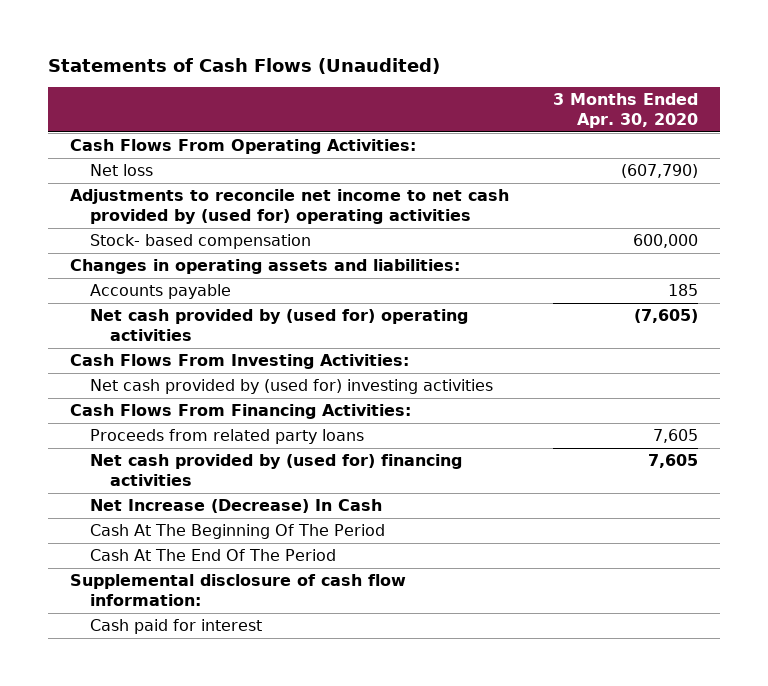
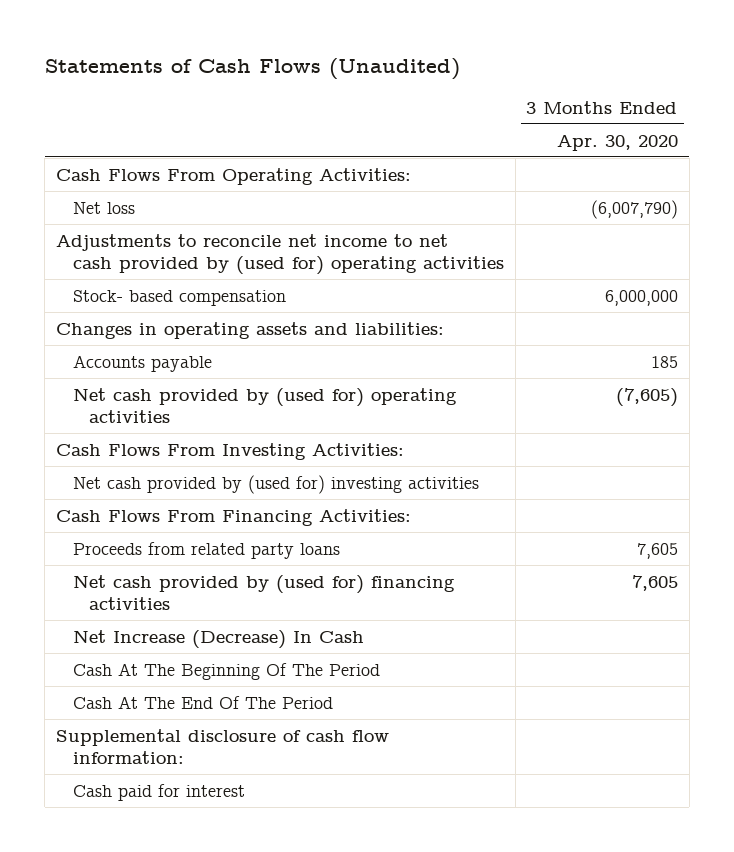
- Net loss | (607,790)
+ Net loss | (6,007,790)
- Stock- based compensation | 600,000
+ Stock- based compensation | 6,000,000

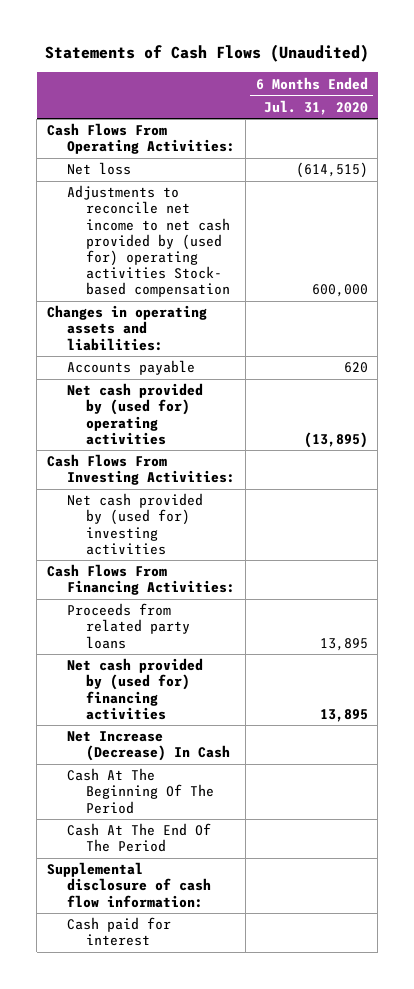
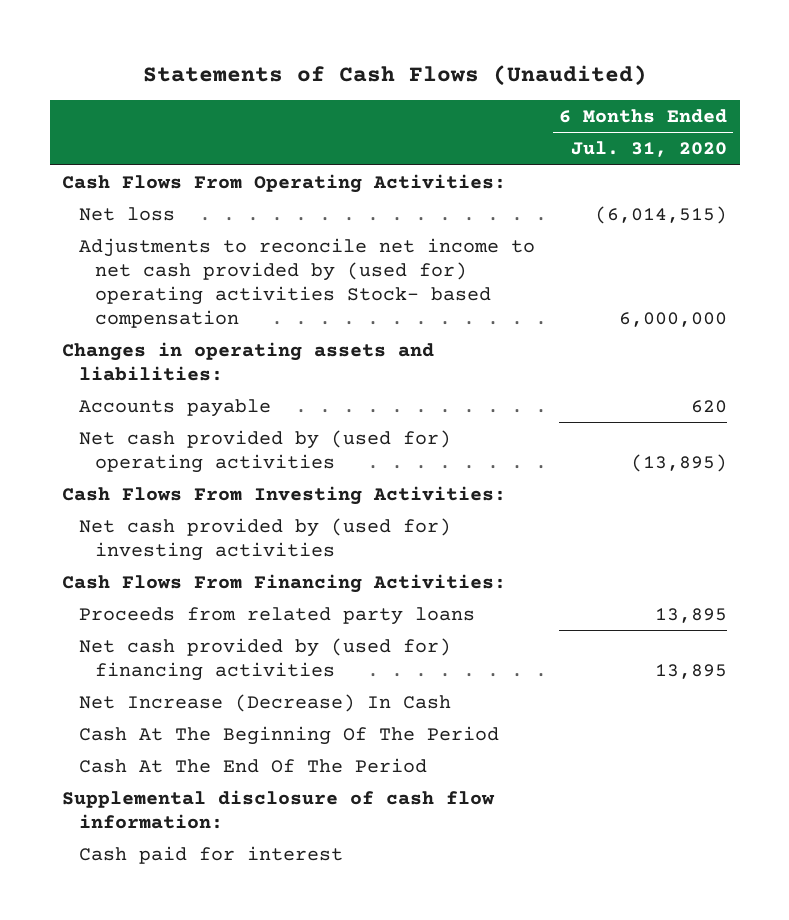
- Net loss | (614,515)
- Adjustments to reconcile net income to net cash provided by (used for) operating activities Stock- based compensation | 600,000
+ Net loss | (6,014,515)
+ Adjustments to reconcile net income to net cash provided by (used for) operating activities Stock- based compensation | 6,000,000

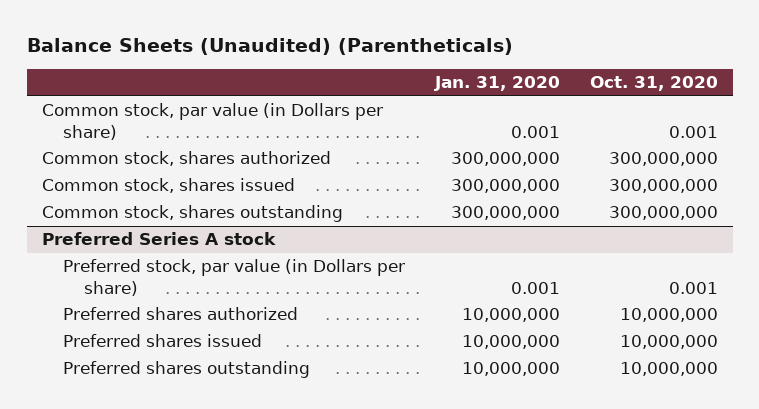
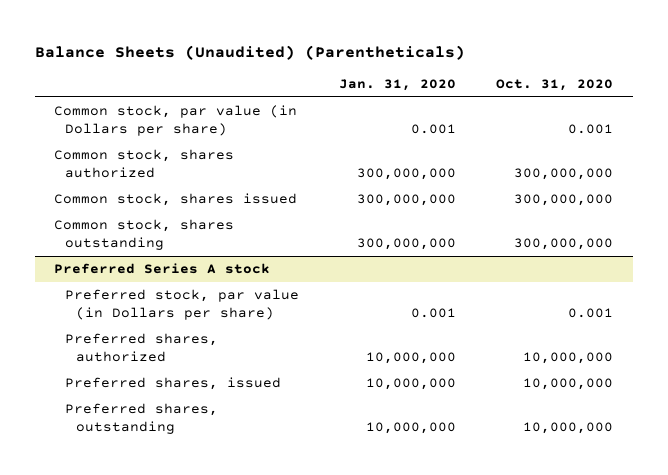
@ Preferred Series A stock
- Preferred shares authorized | 10,000,000 | 10,000,000
- Preferred shares issued | 10,000,000 | 10,000,000
- Preferred shares outstanding | 10,000,000 | 10,000,000
+ Preferred shares, authorized | 10,000,000 | 10,000,000
+ Preferred shares, issued | 10,000,000 | 10,000,000
+ Preferred shares, outstanding | 10,000,000 | 10,000,000

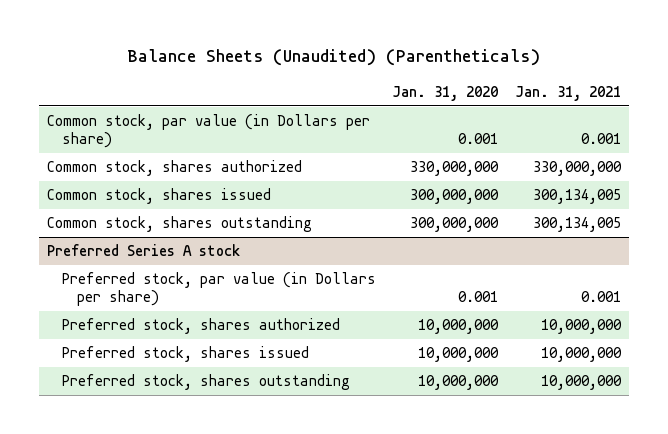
- | Jan. 31, 2020 | Oct. 31, 2020
+ | Jan. 31, 2020 | Jan. 31, 2021
- Common stock, shares authorized | 300,000,000 | 300,000,000
+ Common stock, shares authorized | 330,000,000 | 330,000,000
@ Preferred Series A stock
- Preferred shares, authorized | 10,000,000 | 10,000,000
- Preferred shares, issued | 10,000,000 | 10,000,000
- Preferred shares, outstanding | 10,000,000 | 10,000,000
+ Preferred stock, shares authorized | 10,000,000 | 10,000,000
+ Preferred stock, shares issued | 10,000,000 | 10,000,000
+ Preferred stock, shares outstanding | 10,000,000 | 10,000,000

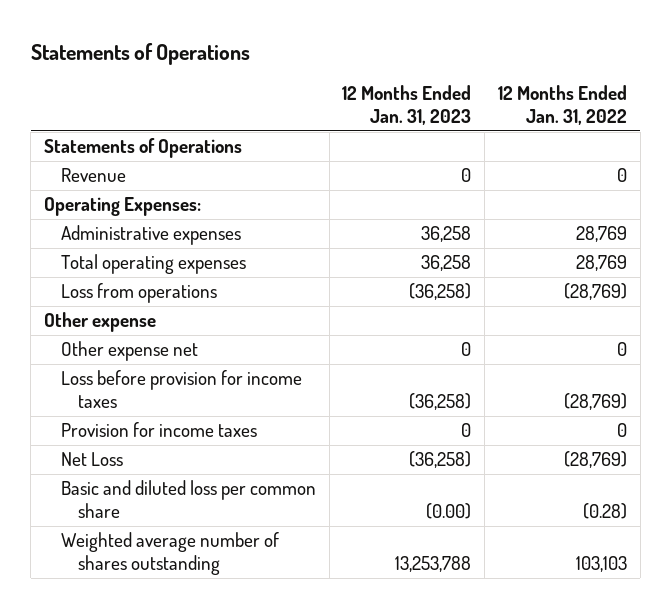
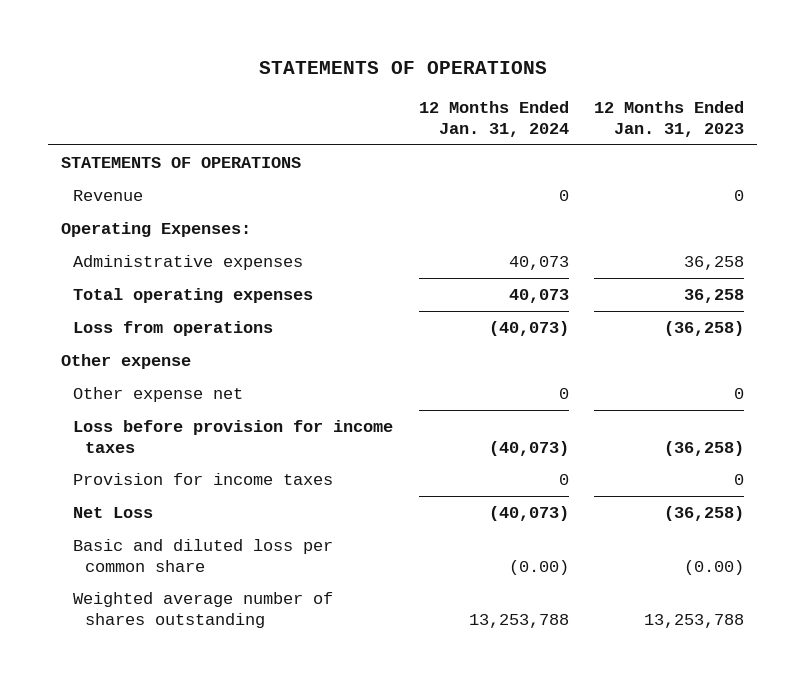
- Statements of Operations
+ STATEMENTS OF OPERATIONS
- | 12 Months Ended Jan. 31, 2023 | 12 Months Ended Jan. 31, 2022
+ | 12 Months Ended Jan. 31, 2024 | 12 Months Ended Jan. 31, 2023
- Statements of Operations
+ STATEMENTS OF OPERATIONS

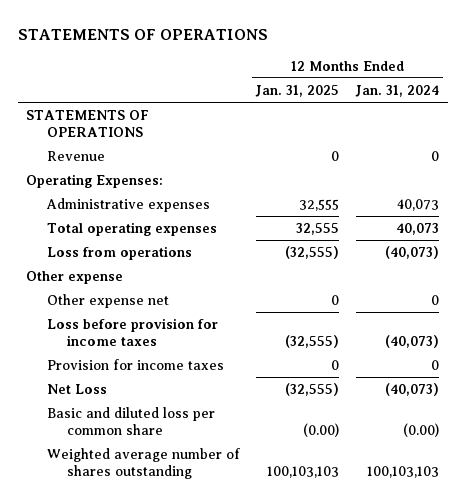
- | 12 Months Ended Jan. 31, 2024 | 12 Months Ended Jan. 31, 2023
+ | 12 Months Ended Jan. 31, 2025 | 12 Months Ended Jan. 31, 2024
- Weighted average number of shares outstanding | 13,253,788 | 13,253,788
+ Weighted average number of shares outstanding | 100,103,103 | 100,103,103

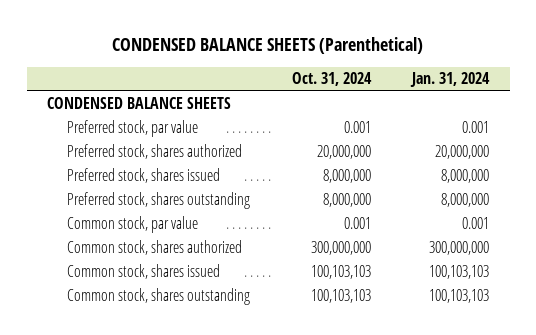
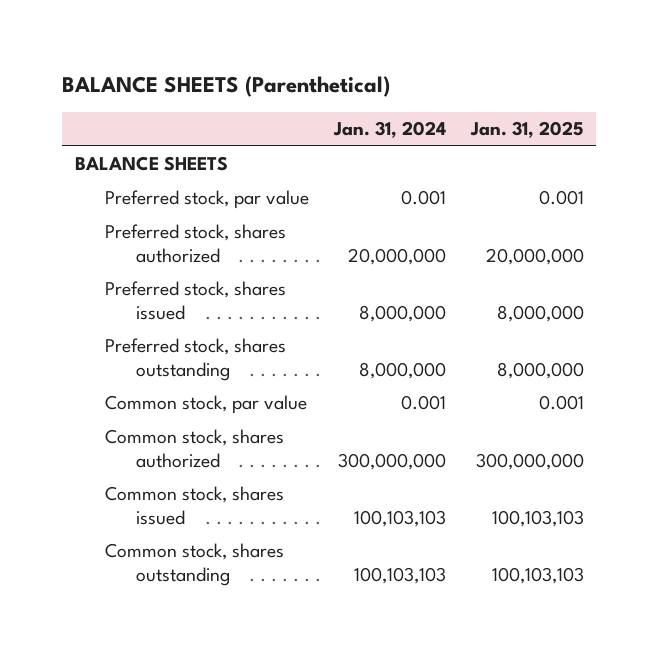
- CONDENSED BALANCE SHEETS (Parenthetical)
+ BALANCE SHEETS (Parenthetical)
- | Oct. 31, 2024 | Jan. 31, 2024
+ | Jan. 31, 2024 | Jan. 31, 2025
- CONDENSED BALANCE SHEETS
+ BALANCE SHEETS

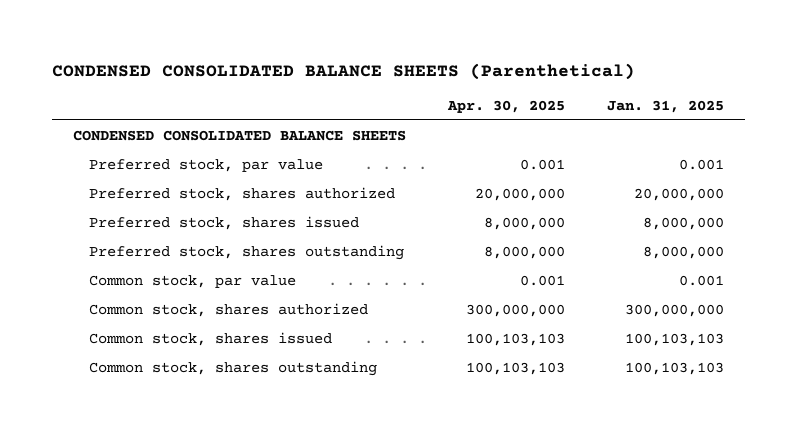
- BALANCE SHEETS (Parenthetical)
+ CONDENSED CONSOLIDATED BALANCE SHEETS (Parenthetical)
- | Jan. 31, 2024 | Jan. 31, 2025
+ | Apr. 30, 2025 | Jan. 31, 2025
- BALANCE SHEETS
+ CONDENSED CONSOLIDATED BALANCE SHEETS

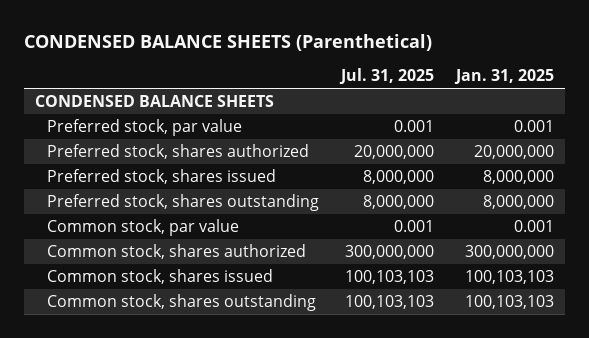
- CONDENSED CONSOLIDATED BALANCE SHEETS (Parenthetical)
+ CONDENSED BALANCE SHEETS (Parenthetical)
- | Apr. 30, 2025 | Jan. 31, 2025
+ | Jul. 31, 2025 | Jan. 31, 2025
- CONDENSED CONSOLIDATED BALANCE SHEETS
+ CONDENSED BALANCE SHEETS

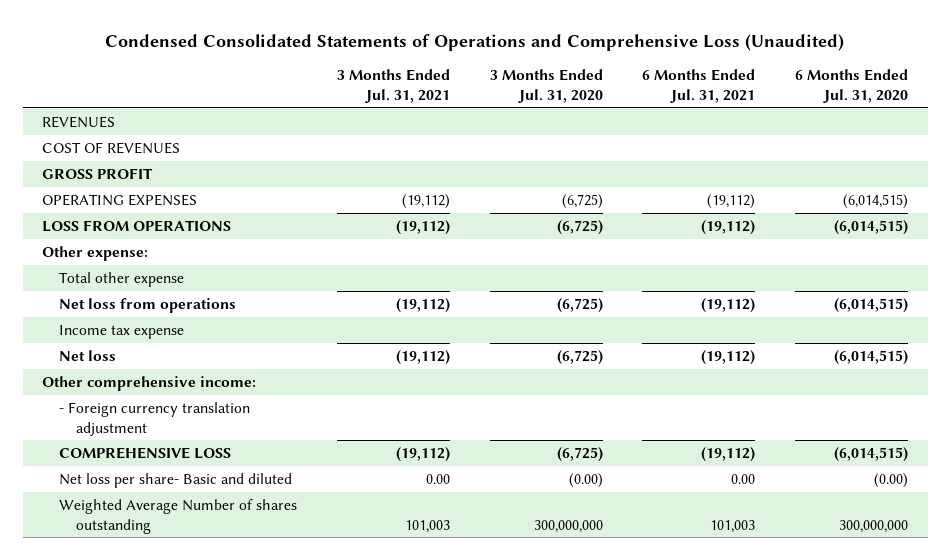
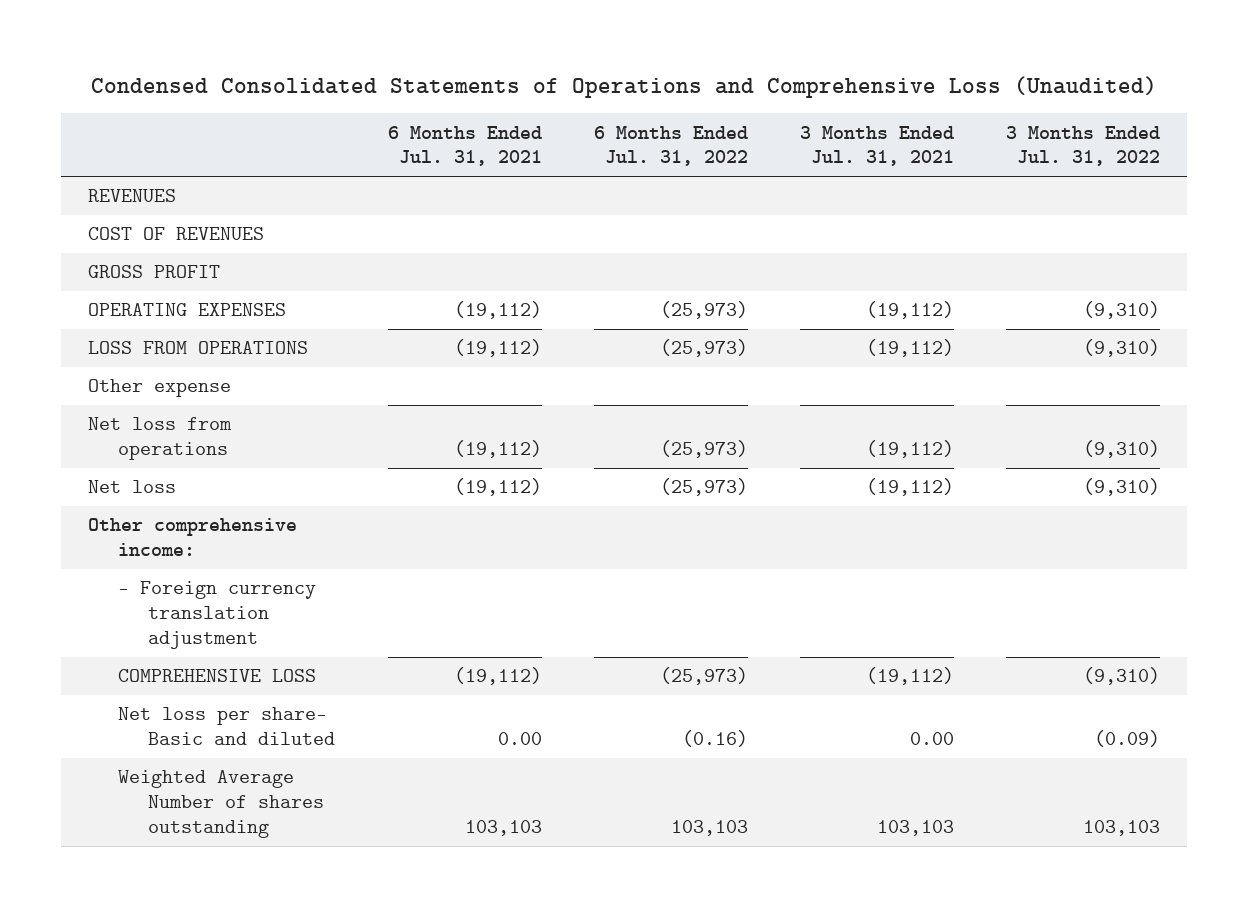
- | 3 Months Ended Jul. 31, 2021 | 3 Months Ended Jul. 31, 2020 | 6 Months Ended Jul. 31, 2021 | 6 Months Ended Jul. 31, 2020
+ | 6 Months Ended Jul. 31, 2021 | 6 Months Ended Jul. 31, 2022 | 3 Months Ended Jul. 31, 2021 | 3 Months Ended Jul. 31, 2022
- Other expense:
- Total other expense
+ Other expense
- Income tax expense
- Weighted Average Number of shares outstanding | 101,003 | 300,000,000 | 101,003 | 300,000,000
+ Weighted Average Number of shares outstanding | 103,103 | 103,103 | 103,103 | 103,103

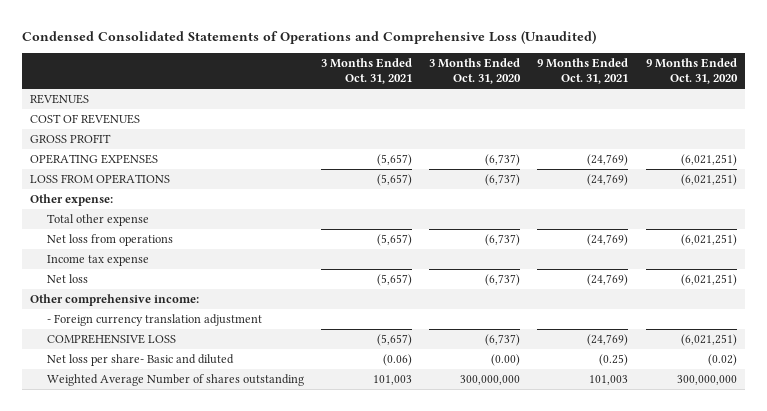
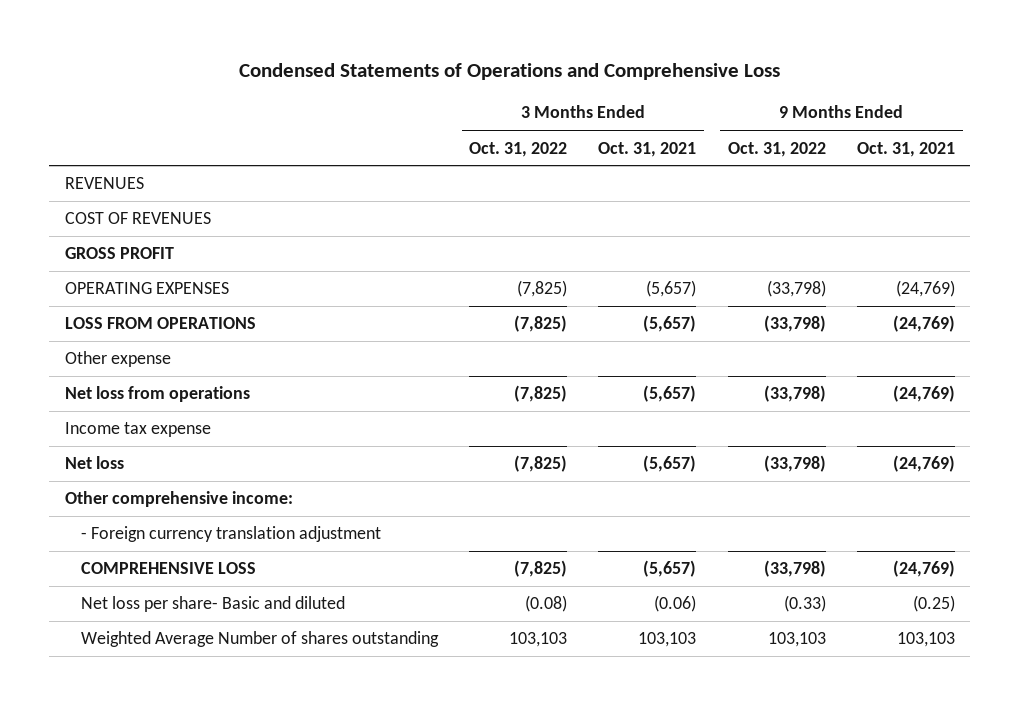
- Condensed Consolidated Statements of Operations and Comprehensive Loss (Unaudited)
+ Condensed Statements of Operations and Comprehensive Loss
- | 3 Months Ended Oct. 31, 2021 | 3 Months Ended Oct. 31, 2020 | 9 Months Ended Oct. 31, 2021 | 9 Months Ended Oct. 31, 2020
+ | 3 Months Ended Oct. 31, 2022 | 3 Months Ended Oct. 31, 2021 | 9 Months Ended Oct. 31, 2022 | 9 Months Ended Oct. 31, 2021
- Other expense:
- Total other expense
+ Other expense
- Weighted Average Number of shares outstanding | 101,003 | 300,000,000 | 101,003 | 300,000,000
+ Weighted Average Number of shares outstanding | 103,103 | 103,103 | 103,103 | 103,103

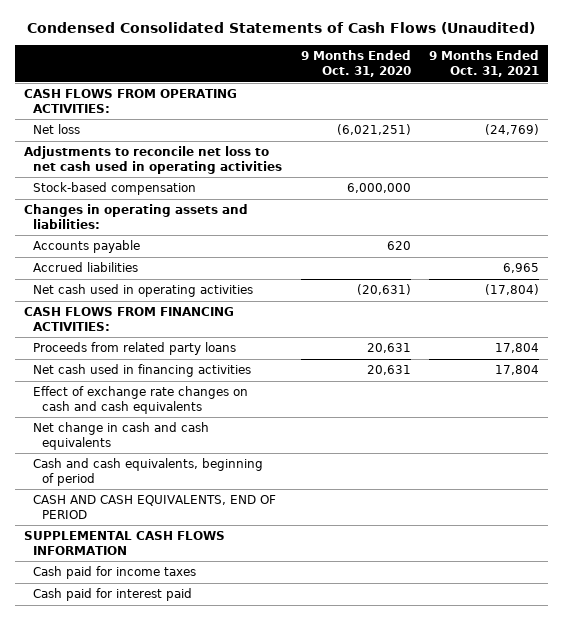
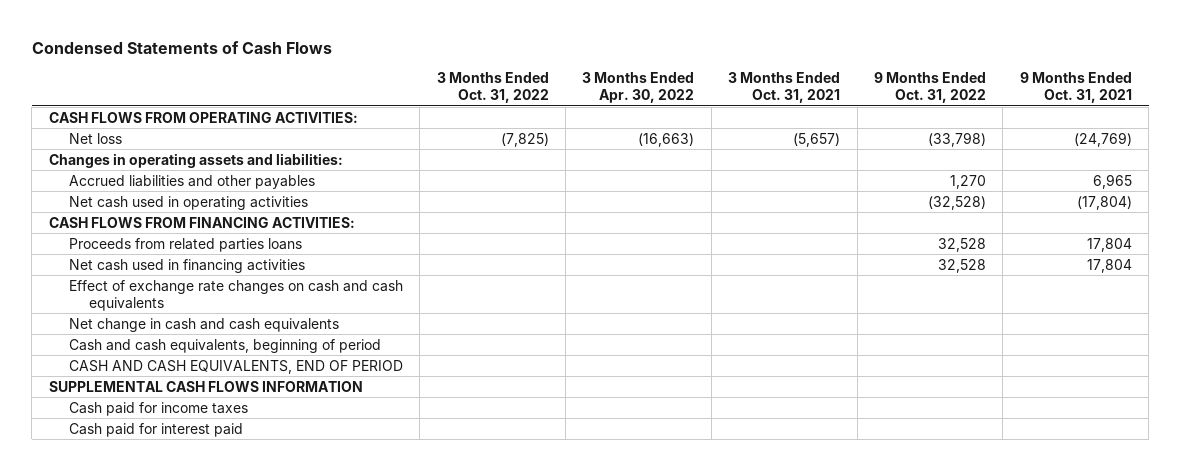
- Condensed Consolidated Statements of Cash Flows (Unaudited)
+ Condensed Statements of Cash Flows
- | 9 Months Ended Oct. 31, 2020 | 9 Months Ended Oct. 31, 2021
+ | 3 Months Ended Oct. 31, 2022 | 3 Months Ended Apr. 30, 2022 | 3 Months Ended Oct. 31, 2021 | 9 Months Ended Oct. 31, 2022 | 9 Months Ended Oct. 31, 2021
- Adjustments to reconcile net loss to net cash used in operating activities
- Stock-based compensation | 6,000,000 |
- Accounts payable | 620 |
- Accrued liabilities | | 6,965
+ Accrued liabilities and other payables | | | | 1,270 | 6,965
- Proceeds from related party loans | 20,631 | 17,804
+ Proceeds from related parties loans | | | | 32,528 | 17,804

